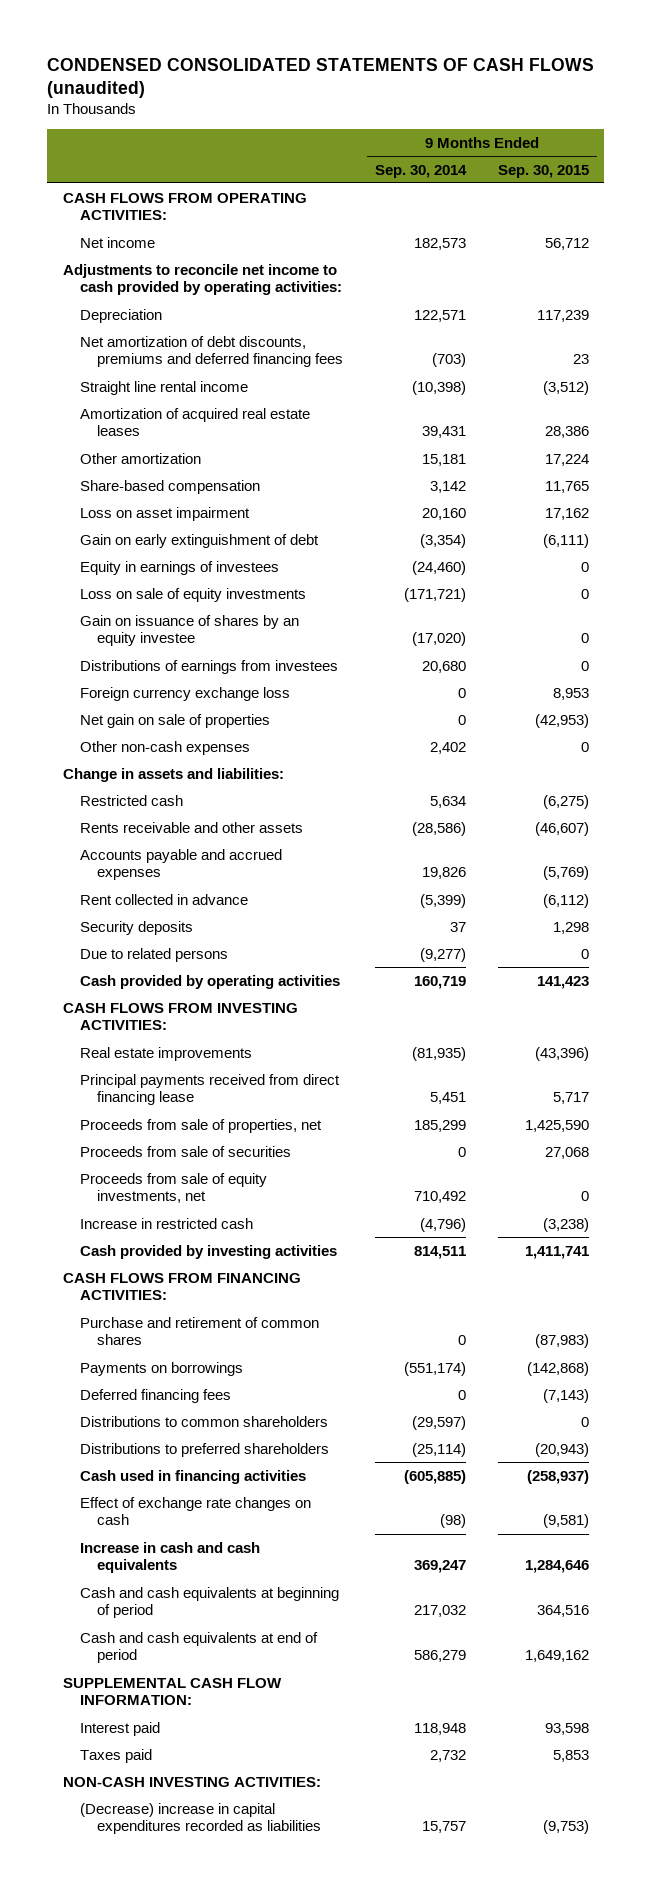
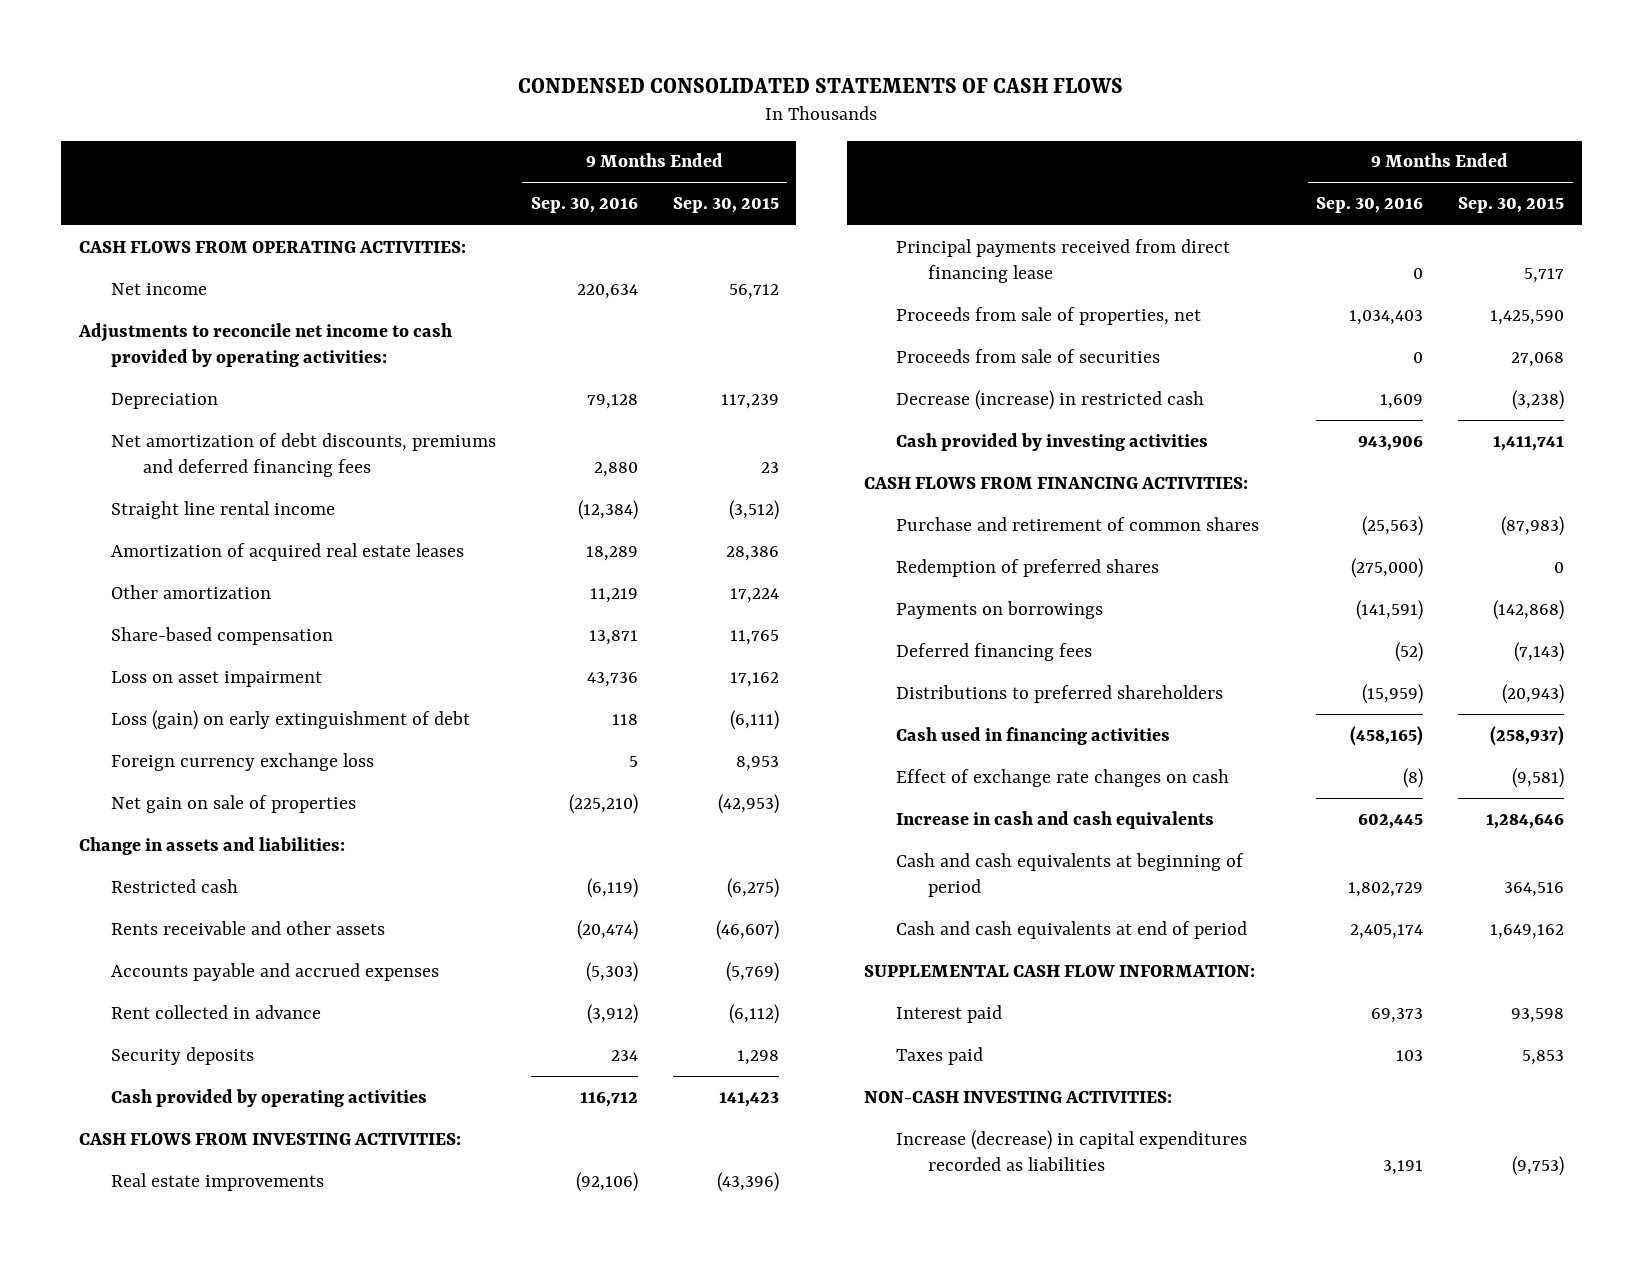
- CONDENSED CONSOLIDATED STATEMENTS OF CASH FLOWS (unaudited)
+ CONDENSED CONSOLIDATED STATEMENTS OF CASH FLOWS
- | 9 Months Ended Sep. 30, 2014 | 9 Months Ended Sep. 30, 2015
+ | 9 Months Ended Sep. 30, 2016 | 9 Months Ended Sep. 30, 2015
- Gain on early extinguishment of debt | (3,354) | (6,111)
- Equity in earnings of investees | (24,460) | 0
- Loss on sale of equity investments | (171,721) | 0
- Gain on issuance of shares by an equity investee | (17,020) | 0
- Distributions of earnings from investees | 20,680 | 0
+ Loss (gain) on early extinguishment of debt | 118 | (6,111)
- Other non-cash expenses | 2,402 | 0
- Due to related persons | (9,277) | 0
- Proceeds from sale of equity investments, net | 710,492 | 0
- Increase in restricted cash | (4,796) | (3,238)
+ Decrease (increase) in restricted cash | 1,609 | (3,238)
+ Redemption of preferred shares | (275,000) | 0
- Distributions to common shareholders | (29,597) | 0
- (Decrease) increase in capital expenditures recorded as liabilities | 15,757 | (9,753)
+ Increase (decrease) in capital expenditures recorded as liabilities | 3,191 | (9,753)

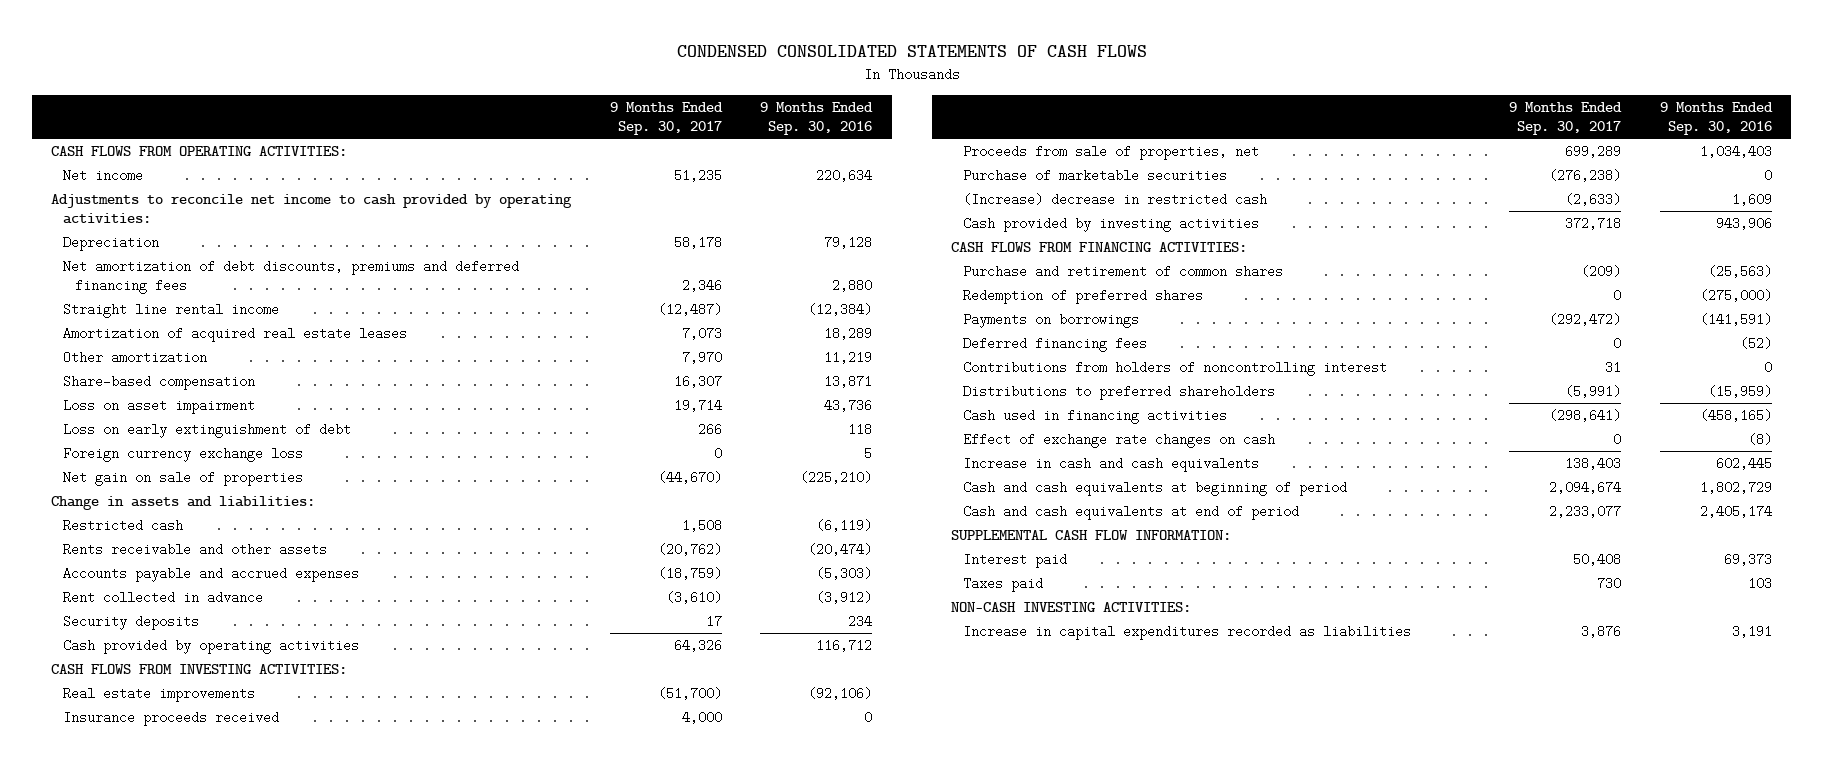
- | 9 Months Ended Sep. 30, 2016 | 9 Months Ended Sep. 30, 2015
+ | 9 Months Ended Sep. 30, 2017 | 9 Months Ended Sep. 30, 2016
- Loss (gain) on early extinguishment of debt | 118 | (6,111)
+ Loss on early extinguishment of debt | 266 | 118
- Principal payments received from direct financing lease | 0 | 5,717
+ Insurance proceeds received | 4,000 | 0
- Proceeds from sale of securities | 0 | 27,068
- Decrease (increase) in restricted cash | 1,609 | (3,238)
+ Purchase of marketable securities | (276,238) | 0
+ (Increase) decrease in restricted cash | (2,633) | 1,609
+ Contributions from holders of noncontrolling interest | 31 | 0
- Increase (decrease) in capital expenditures recorded as liabilities | 3,191 | (9,753)
+ Increase in capital expenditures recorded as liabilities | 3,876 | 3,191

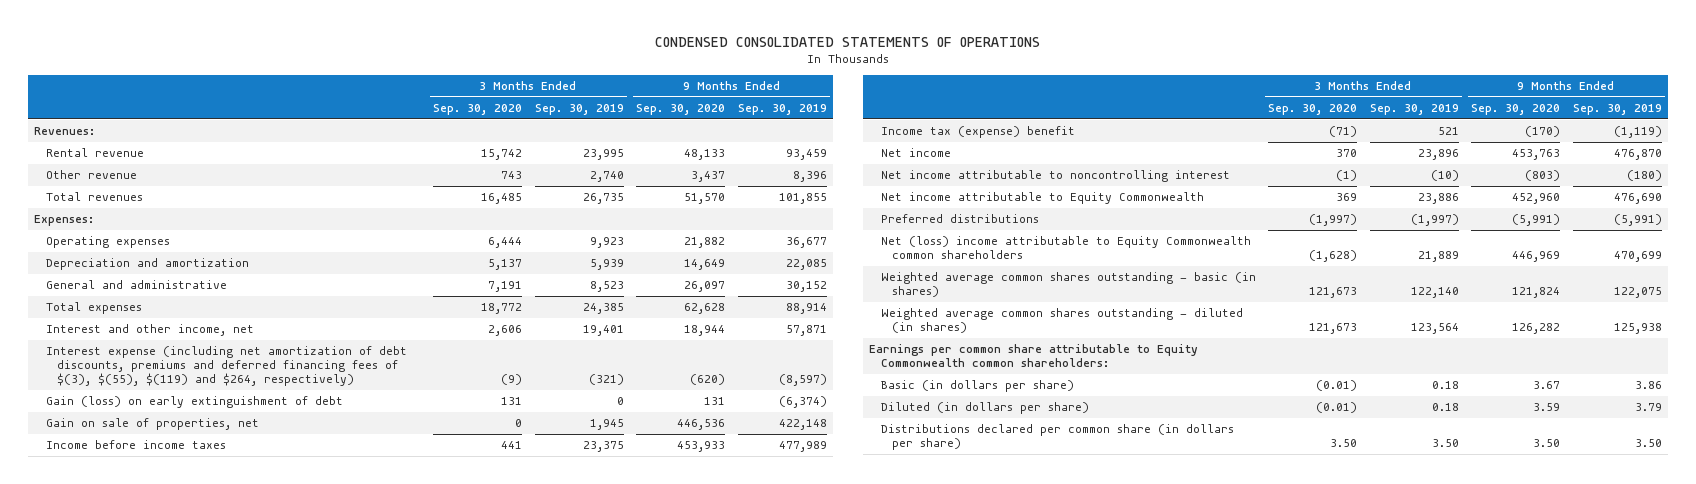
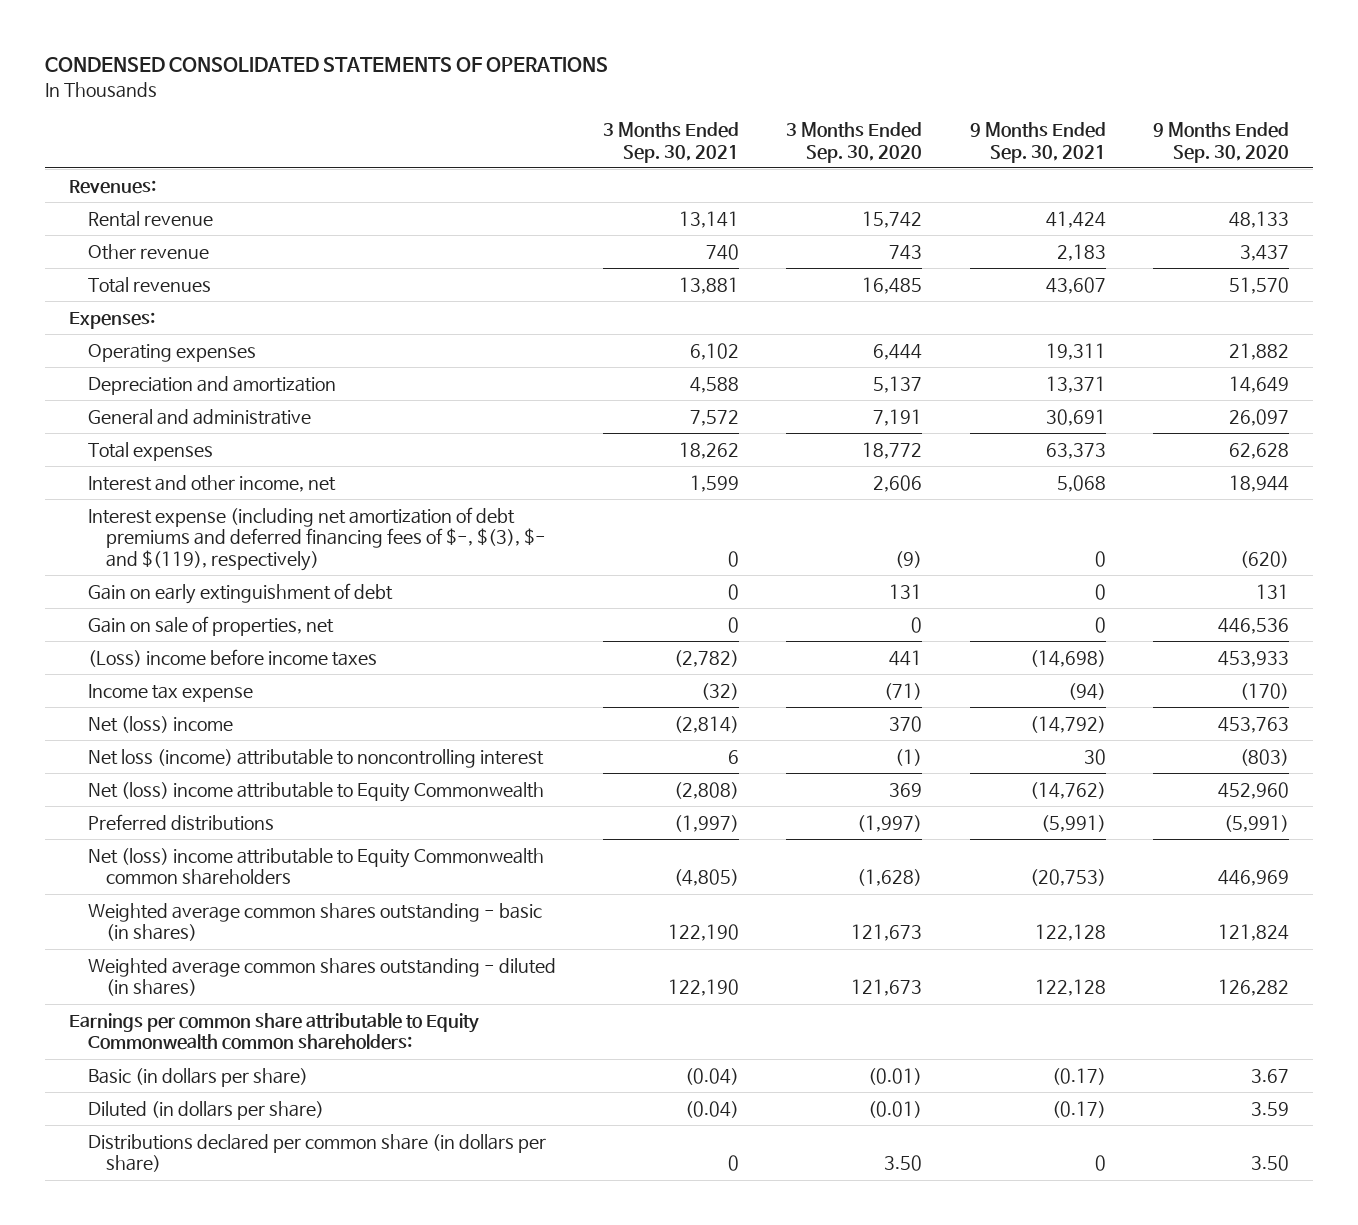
- | 3 Months Ended Sep. 30, 2020 | 3 Months Ended Sep. 30, 2019 | 9 Months Ended Sep. 30, 2020 | 9 Months Ended Sep. 30, 2019
+ | 3 Months Ended Sep. 30, 2021 | 3 Months Ended Sep. 30, 2020 | 9 Months Ended Sep. 30, 2021 | 9 Months Ended Sep. 30, 2020
- Interest expense (including net amortization of debt discounts, premiums and deferred financing fees of $(3), $(55), $(119) and $264, respectively) | (9) | (321) | (620) | (8,597)
- Gain (loss) on early extinguishment of debt | 131 | 0 | 131 | (6,374)
+ Interest expense (including net amortization of debt premiums and deferred financing fees of $-, $(3), $- and $(119), respectively) | 0 | (9) | 0 | (620)
+ Gain on early extinguishment of debt | 0 | 131 | 0 | 131
- Income before income taxes | 441 | 23,375 | 453,933 | 477,989
- Income tax (expense) benefit | (71) | 521 | (170) | (1,119)
- Net income | 370 | 23,896 | 453,763 | 476,870
- Net income attributable to noncontrolling interest | (1) | (10) | (803) | (180)
- Net income attributable to Equity Commonwealth | 369 | 23,886 | 452,960 | 476,690
+ (Loss) income before income taxes | (2,782) | 441 | (14,698) | 453,933
+ Income tax expense | (32) | (71) | (94) | (170)
+ Net (loss) income | (2,814) | 370 | (14,792) | 453,763
+ Net loss (income) attributable to noncontrolling interest | 6 | (1) | 30 | (803)
+ Net (loss) income attributable to Equity Commonwealth | (2,808) | 369 | (14,762) | 452,960

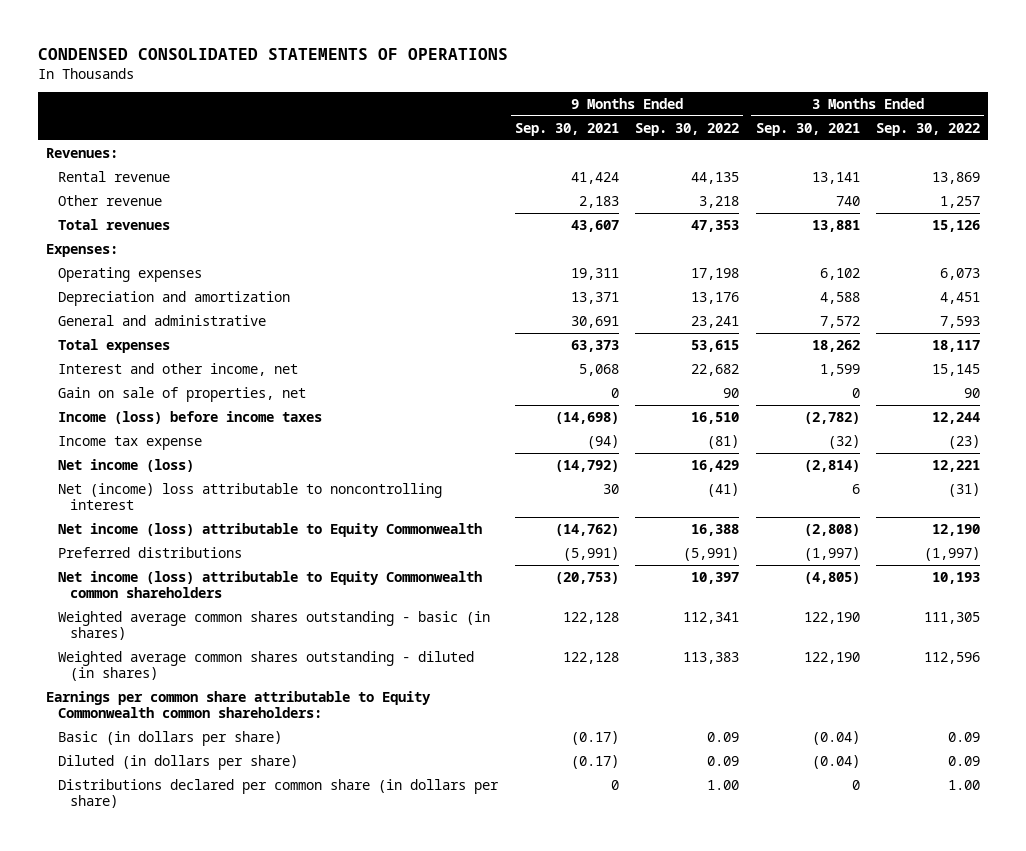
- | 3 Months Ended Sep. 30, 2021 | 3 Months Ended Sep. 30, 2020 | 9 Months Ended Sep. 30, 2021 | 9 Months Ended Sep. 30, 2020
+ | 9 Months Ended Sep. 30, 2021 | 9 Months Ended Sep. 30, 2022 | 3 Months Ended Sep. 30, 2021 | 3 Months Ended Sep. 30, 2022
- Interest expense (including net amortization of debt premiums and deferred financing fees of $-, $(3), $- and $(119), respectively) | 0 | (9) | 0 | (620)
- Gain on early extinguishment of debt | 0 | 131 | 0 | 131
- (Loss) income before income taxes | (2,782) | 441 | (14,698) | 453,933
+ Income (loss) before income taxes | (14,698) | 16,510 | (2,782) | 12,244
- Net (loss) income | (2,814) | 370 | (14,792) | 453,763
- Net loss (income) attributable to noncontrolling interest | 6 | (1) | 30 | (803)
- Net (loss) income attributable to Equity Commonwealth | (2,808) | 369 | (14,762) | 452,960
+ Net income (loss) | (14,792) | 16,429 | (2,814) | 12,221
+ Net (income) loss attributable to noncontrolling interest | 30 | (41) | 6 | (31)
+ Net income (loss) attributable to Equity Commonwealth | (14,762) | 16,388 | (2,808) | 12,190
- Net (loss) income attributable to Equity Commonwealth common shareholders | (4,805) | (1,628) | (20,753) | 446,969
+ Net income (loss) attributable to Equity Commonwealth common shareholders | (20,753) | 10,397 | (4,805) | 10,193

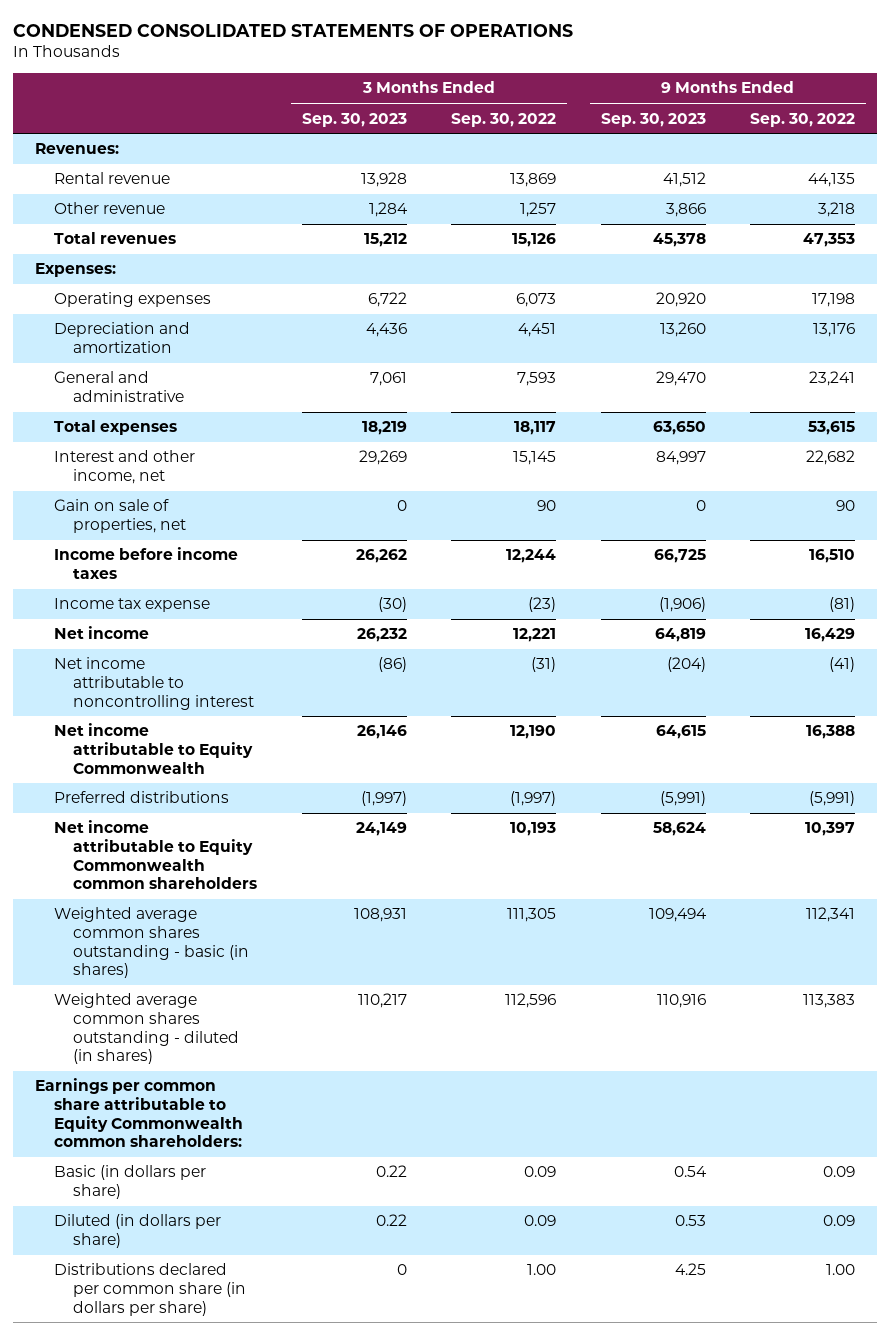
- | 9 Months Ended Sep. 30, 2021 | 9 Months Ended Sep. 30, 2022 | 3 Months Ended Sep. 30, 2021 | 3 Months Ended Sep. 30, 2022
+ | 3 Months Ended Sep. 30, 2023 | 3 Months Ended Sep. 30, 2022 | 9 Months Ended Sep. 30, 2023 | 9 Months Ended Sep. 30, 2022
- Income (loss) before income taxes | (14,698) | 16,510 | (2,782) | 12,244
+ Income before income taxes | 26,262 | 12,244 | 66,725 | 16,510
- Net income (loss) | (14,792) | 16,429 | (2,814) | 12,221
- Net (income) loss attributable to noncontrolling interest | 30 | (41) | 6 | (31)
- Net income (loss) attributable to Equity Commonwealth | (14,762) | 16,388 | (2,808) | 12,190
+ Net income | 26,232 | 12,221 | 64,819 | 16,429
+ Net income attributable to noncontrolling interest | (86) | (31) | (204) | (41)
+ Net income attributable to Equity Commonwealth | 26,146 | 12,190 | 64,615 | 16,388
- Net income (loss) attributable to Equity Commonwealth common shareholders | (20,753) | 10,397 | (4,805) | 10,193
+ Net income attributable to Equity Commonwealth common shareholders | 24,149 | 10,193 | 58,624 | 10,397

